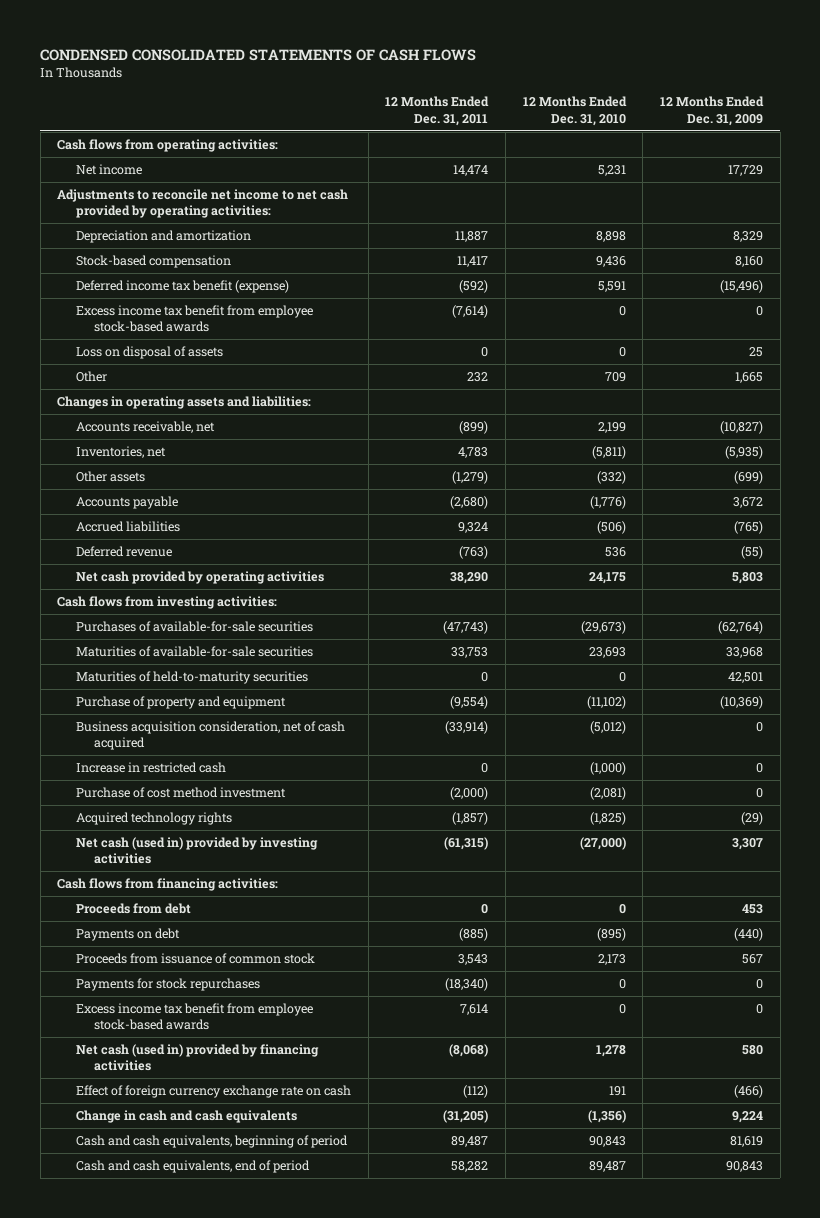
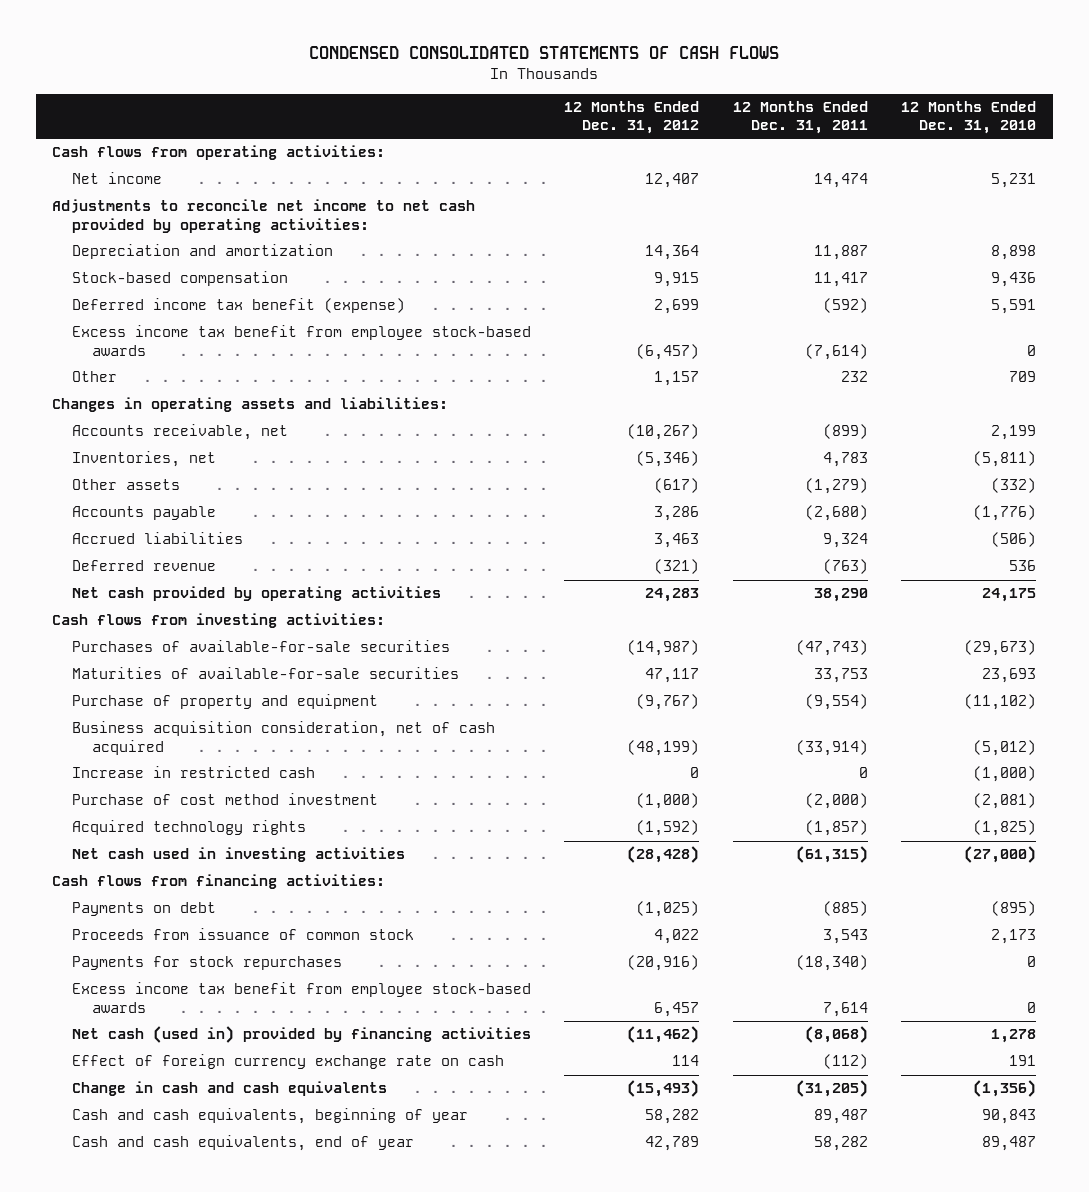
- | 12 Months Ended Dec. 31, 2011 | 12 Months Ended Dec. 31, 2010 | 12 Months Ended Dec. 31, 2009
+ | 12 Months Ended Dec. 31, 2012 | 12 Months Ended Dec. 31, 2011 | 12 Months Ended Dec. 31, 2010
- Loss on disposal of assets | 0 | 0 | 25
- Maturities of held-to-maturity securities | 0 | 0 | 42,501
- Net cash (used in) provided by investing activities | (61,315) | (27,000) | 3,307
+ Net cash used in investing activities | (28,428) | (61,315) | (27,000)
- Proceeds from debt | 0 | 0 | 453
- Cash and cash equivalents, beginning of period | 89,487 | 90,843 | 81,619
- Cash and cash equivalents, end of period | 58,282 | 89,487 | 90,843
+ Cash and cash equivalents, beginning of year | 58,282 | 89,487 | 90,843
+ Cash and cash equivalents, end of year | 42,789 | 58,282 | 89,487

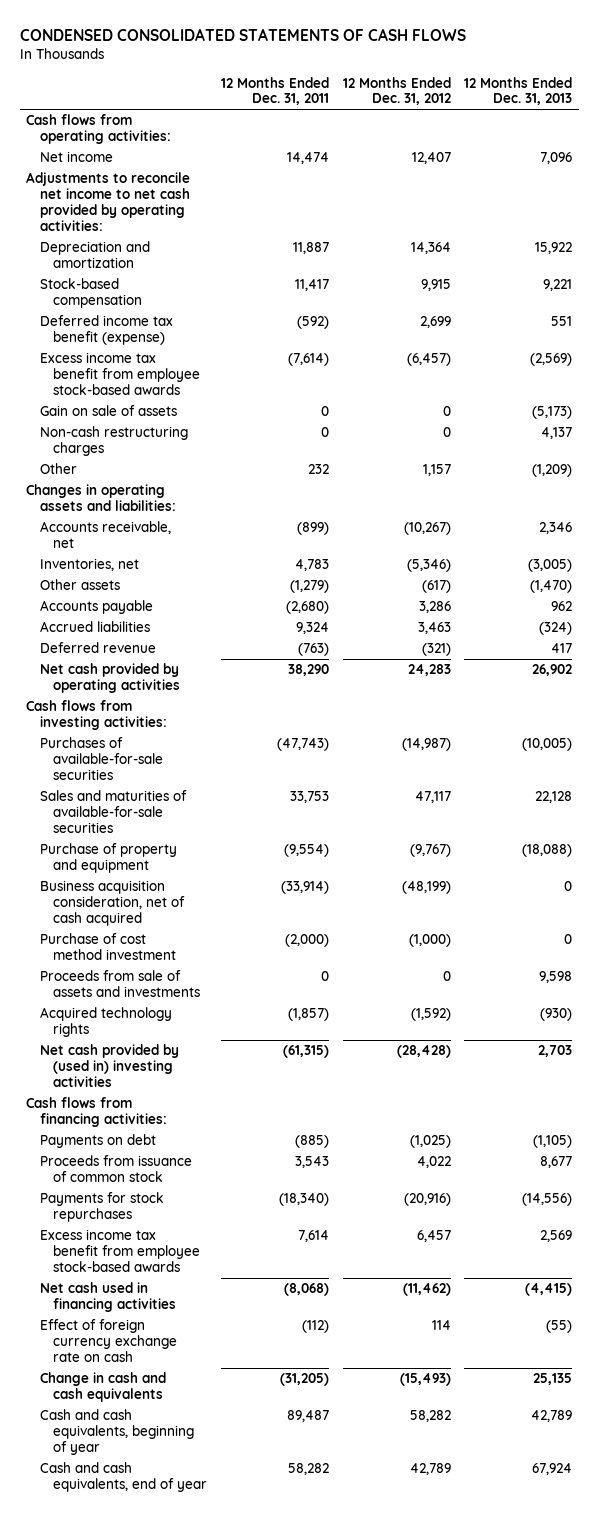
- | 12 Months Ended Dec. 31, 2012 | 12 Months Ended Dec. 31, 2011 | 12 Months Ended Dec. 31, 2010
+ | 12 Months Ended Dec. 31, 2011 | 12 Months Ended Dec. 31, 2012 | 12 Months Ended Dec. 31, 2013
+ Gain on sale of assets | 0 | 0 | (5,173)
+ Non-cash restructuring charges | 0 | 0 | 4,137
- Maturities of available-for-sale securities | 47,117 | 33,753 | 23,693
+ Sales and maturities of available-for-sale securities | 33,753 | 47,117 | 22,128
- Increase in restricted cash | 0 | 0 | (1,000)
+ Proceeds from sale of assets and investments | 0 | 0 | 9,598
- Net cash used in investing activities | (28,428) | (61,315) | (27,000)
+ Net cash provided by (used in) investing activities | (61,315) | (28,428) | 2,703
- Net cash (used in) provided by financing activities | (11,462) | (8,068) | 1,278
+ Net cash used in financing activities | (8,068) | (11,462) | (4,415)

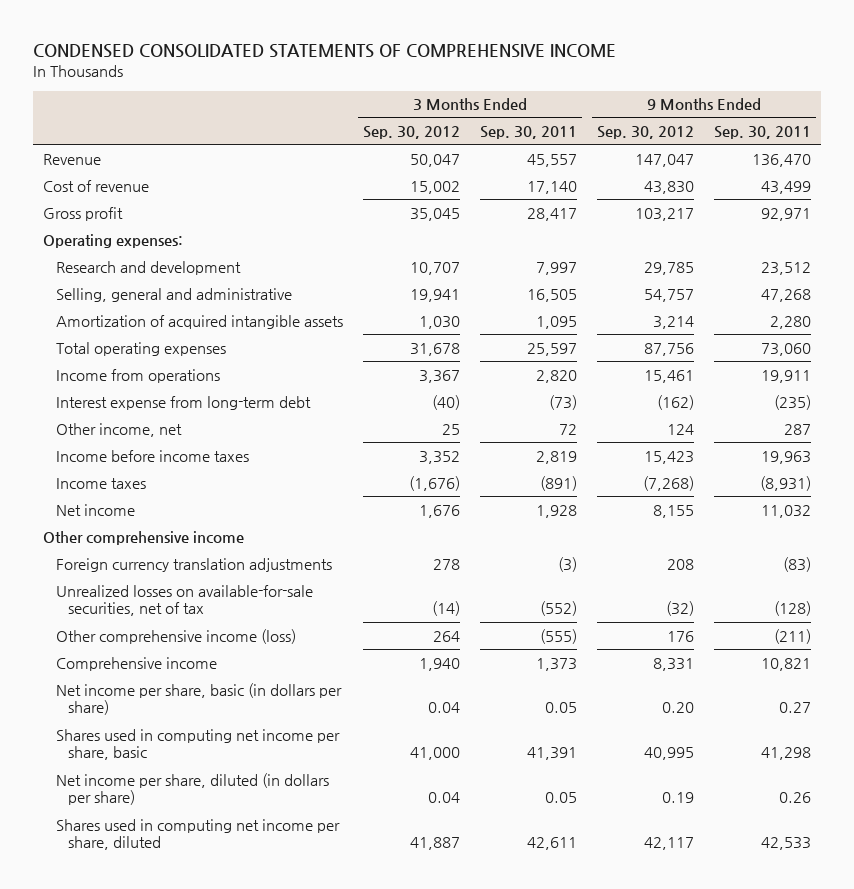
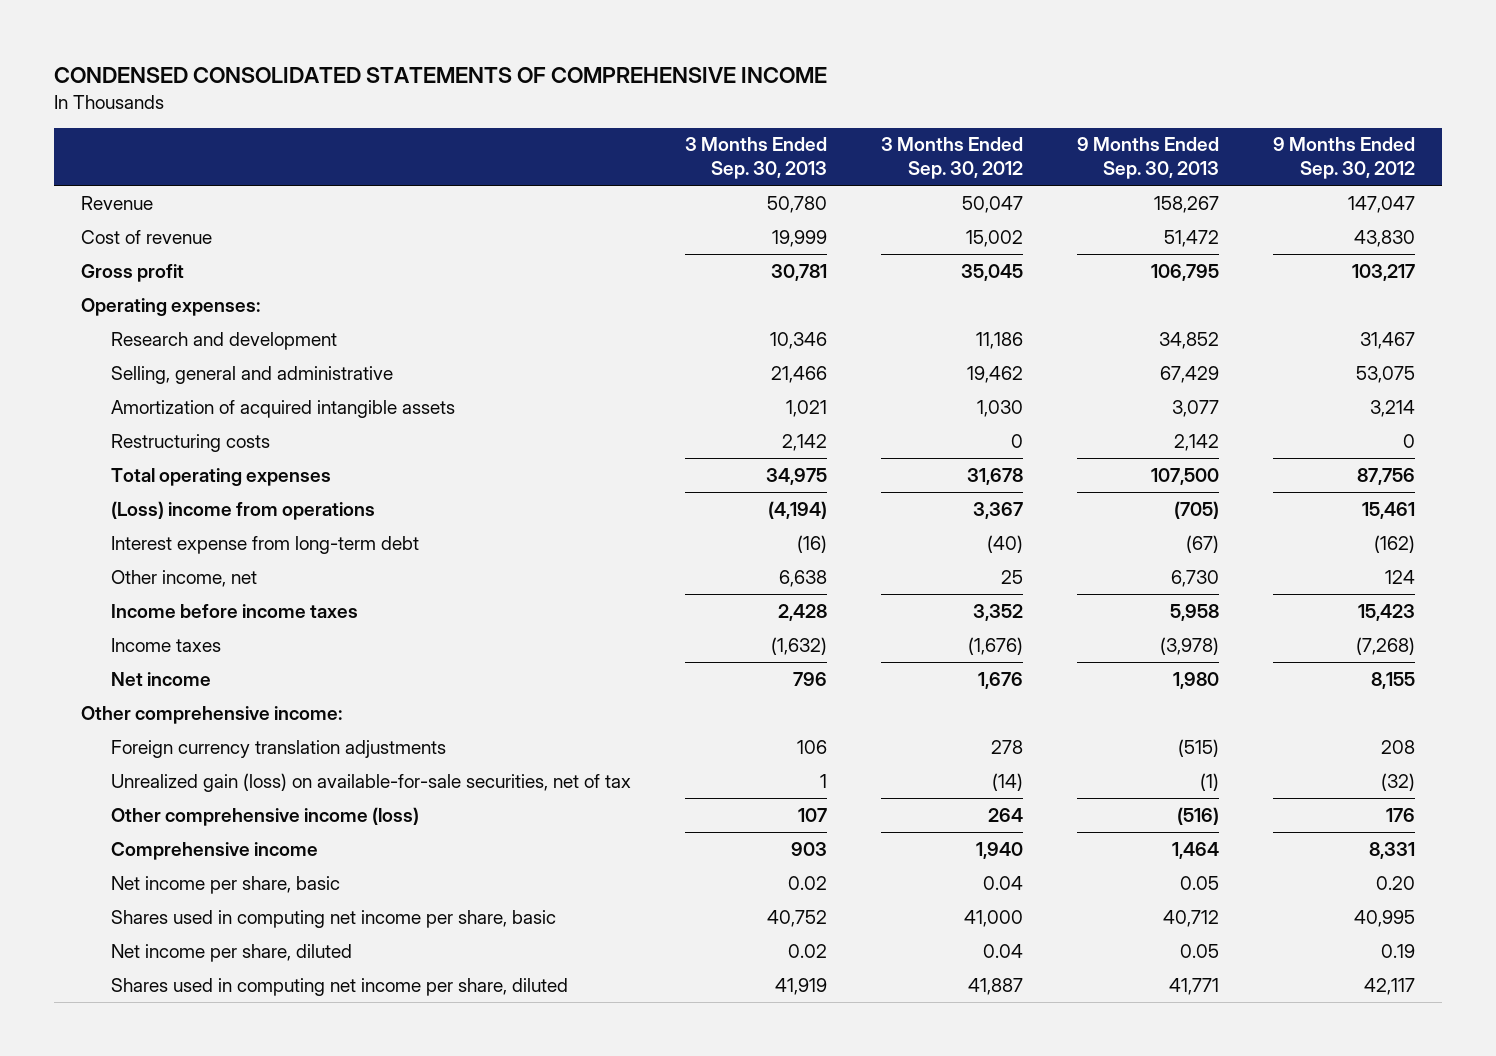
- | 3 Months Ended Sep. 30, 2012 | 3 Months Ended Sep. 30, 2011 | 9 Months Ended Sep. 30, 2012 | 9 Months Ended Sep. 30, 2011
+ | 3 Months Ended Sep. 30, 2013 | 3 Months Ended Sep. 30, 2012 | 9 Months Ended Sep. 30, 2013 | 9 Months Ended Sep. 30, 2012
- Research and development | 10,707 | 7,997 | 29,785 | 23,512
- Selling, general and administrative | 19,941 | 16,505 | 54,757 | 47,268
+ Research and development | 10,346 | 11,186 | 34,852 | 31,467
+ Selling, general and administrative | 21,466 | 19,462 | 67,429 | 53,075
+ Restructuring costs | 2,142 | 0 | 2,142 | 0
- Income from operations | 3,367 | 2,820 | 15,461 | 19,911
+ (Loss) income from operations | (4,194) | 3,367 | (705) | 15,461
- Other comprehensive income
+ Other comprehensive income:
- Unrealized losses on available-for-sale securities, net of tax | (14) | (552) | (32) | (128)
+ Unrealized gain (loss) on available-for-sale securities, net of tax | 1 | (14) | (1) | (32)
- Net income per share, basic (in dollars per share) | 0.04 | 0.05 | 0.20 | 0.27
+ Net income per share, basic | 0.02 | 0.04 | 0.05 | 0.20
- Net income per share, diluted (in dollars per share) | 0.04 | 0.05 | 0.19 | 0.26
+ Net income per share, diluted | 0.02 | 0.04 | 0.05 | 0.19

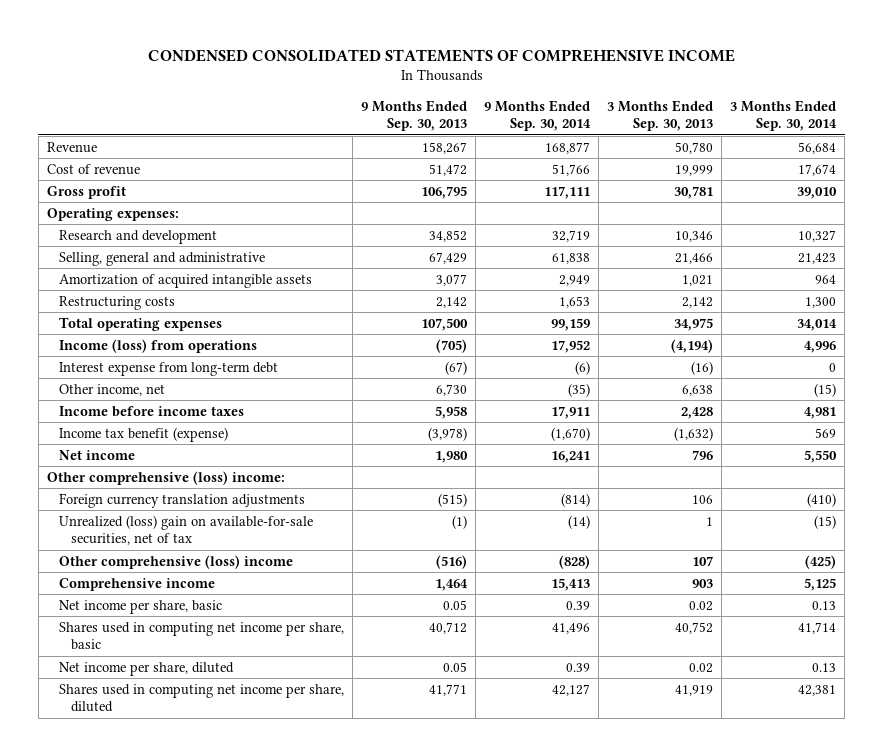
- | 3 Months Ended Sep. 30, 2013 | 3 Months Ended Sep. 30, 2012 | 9 Months Ended Sep. 30, 2013 | 9 Months Ended Sep. 30, 2012
+ | 9 Months Ended Sep. 30, 2013 | 9 Months Ended Sep. 30, 2014 | 3 Months Ended Sep. 30, 2013 | 3 Months Ended Sep. 30, 2014
- (Loss) income from operations | (4,194) | 3,367 | (705) | 15,461
+ Income (loss) from operations | (705) | 17,952 | (4,194) | 4,996
- Income taxes | (1,632) | (1,676) | (3,978) | (7,268)
+ Income tax benefit (expense) | (3,978) | (1,670) | (1,632) | 569
- Other comprehensive income:
+ Other comprehensive (loss) income:
- Unrealized gain (loss) on available-for-sale securities, net of tax | 1 | (14) | (1) | (32)
- Other comprehensive income (loss) | 107 | 264 | (516) | 176
+ Unrealized (loss) gain on available-for-sale securities, net of tax | (1) | (14) | 1 | (15)
+ Other comprehensive (loss) income | (516) | (828) | 107 | (425)

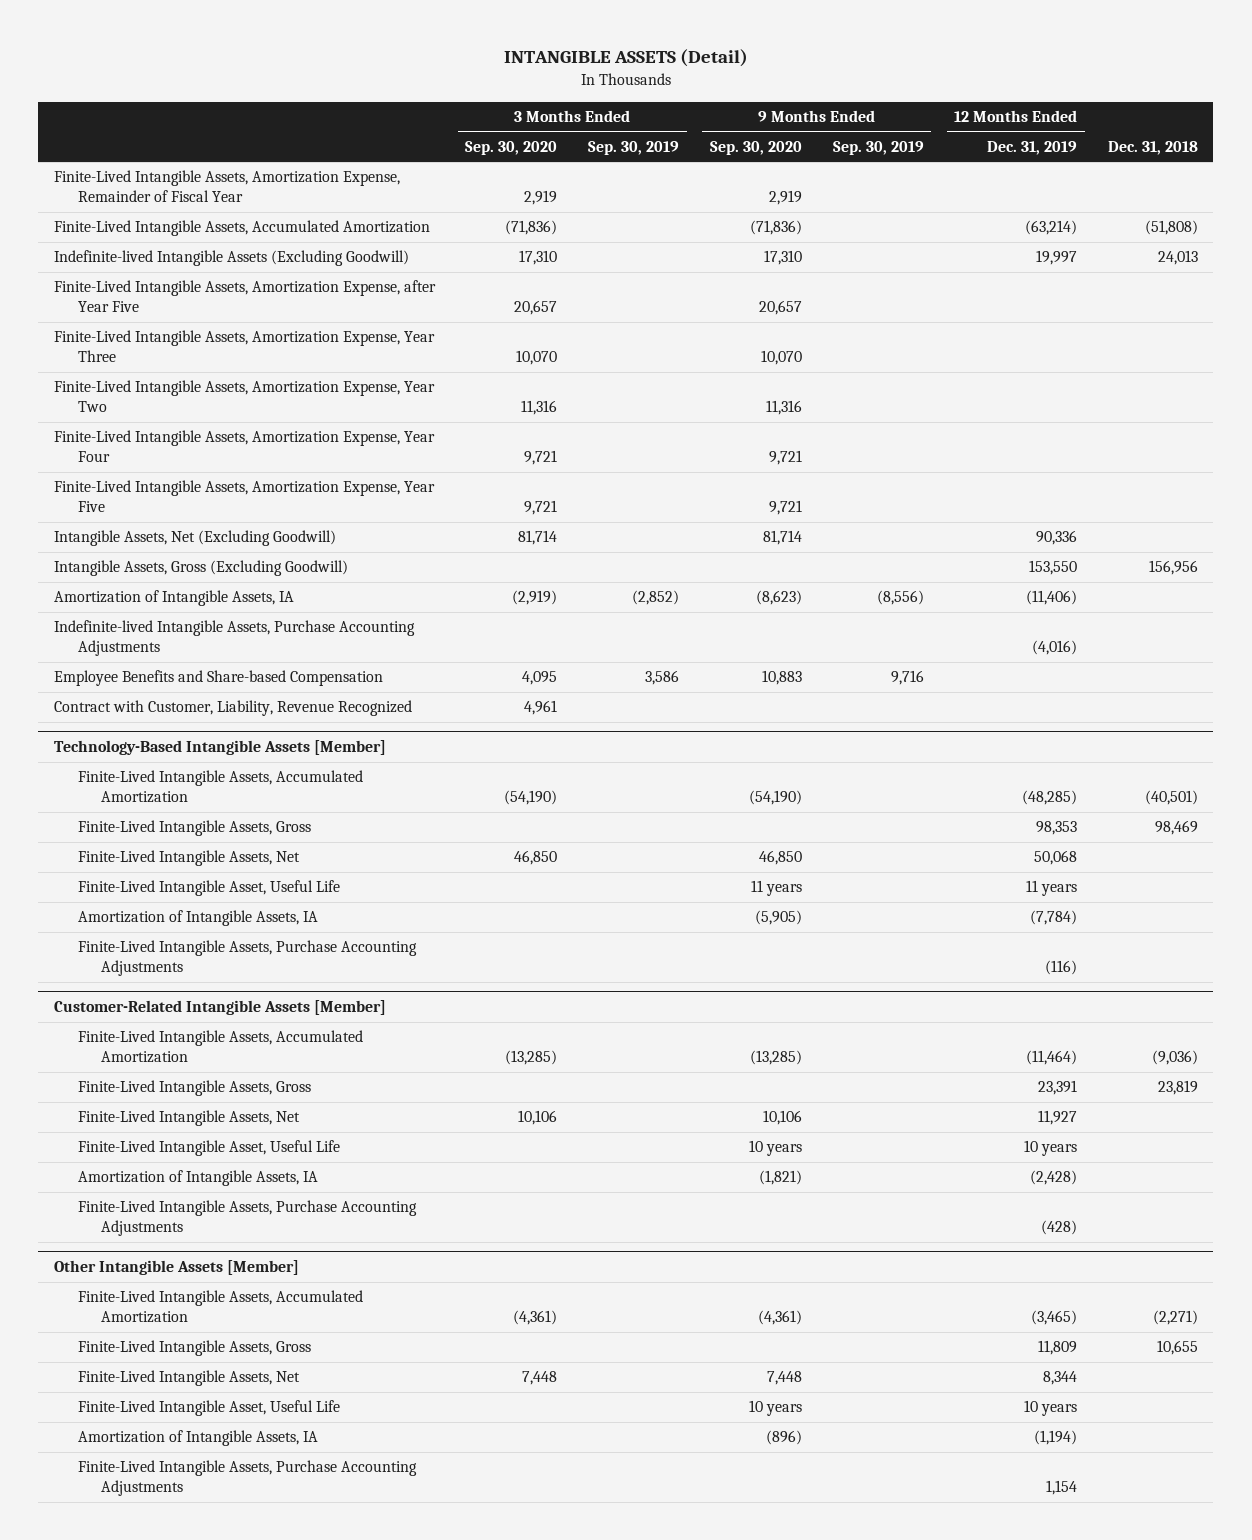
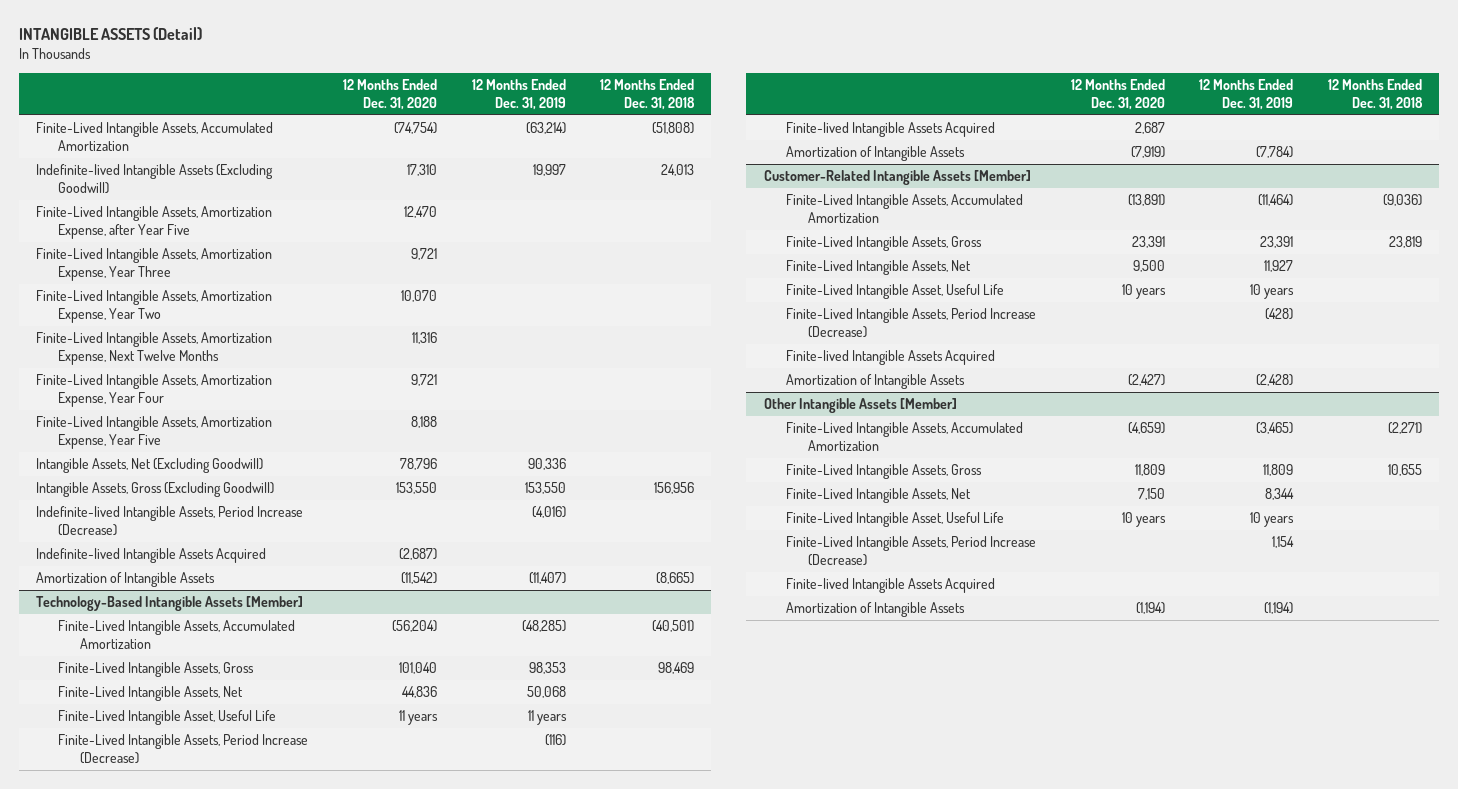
- | 3 Months Ended Sep. 30, 2020 | 3 Months Ended Sep. 30, 2019 | 9 Months Ended Sep. 30, 2020 | 9 Months Ended Sep. 30, 2019 | 12 Months Ended Dec. 31, 2019 | Dec. 31, 2018
+ | 12 Months Ended Dec. 31, 2020 | 12 Months Ended Dec. 31, 2019 | 12 Months Ended Dec. 31, 2018
- Finite-Lived Intangible Assets, Amortization Expense, Remainder of Fiscal Year | 2,919 | | 2,919 | | |
+ Finite-Lived Intangible Assets, Amortization Expense, Next Twelve Months | 11,316 | |
- Amortization of Intangible Assets, IA | (2,919) | (2,852) | (8,623) | (8,556) | (11,406) |
- Indefinite-lived Intangible Assets, Purchase Accounting Adjustments | | | | | (4,016) |
- Employee Benefits and Share-based Compensation | 4,095 | 3,586 | 10,883 | 9,716 | |
- Contract with Customer, Liability, Revenue Recognized | 4,961 | | | | |
+ Indefinite-lived Intangible Assets, Period Increase (Decrease) | | (4,016) |
+ Indefinite-lived Intangible Assets Acquired | (2,687) | |
+ Amortization of Intangible Assets | (11,542) | (11,407) | (8,665)
@ Technology-Based Intangible Assets [Member]
- Amortization of Intangible Assets, IA | | | (5,905) | | (7,784) |
- Finite-Lived Intangible Assets, Purchase Accounting Adjustments | | | | | (116) |
+ Finite-Lived Intangible Assets, Period Increase (Decrease) | | (116) |
+ Finite-lived Intangible Assets Acquired | 2,687 | |
+ Amortization of Intangible Assets | (7,919) | (7,784) |
@ Customer-Related Intangible Assets [Member]
- Amortization of Intangible Assets, IA | | | (1,821) | | (2,428) |
- Finite-Lived Intangible Assets, Purchase Accounting Adjustments | | | | | (428) |
+ Finite-Lived Intangible Assets, Period Increase (Decrease) | | (428) |
+ Finite-lived Intangible Assets Acquired
+ Amortization of Intangible Assets | (2,427) | (2,428) |
@ Other Intangible Assets [Member]
- Amortization of Intangible Assets, IA | | | (896) | | (1,194) |
- Finite-Lived Intangible Assets, Purchase Accounting Adjustments | | | | | 1,154 |
+ Finite-Lived Intangible Assets, Period Increase (Decrease) | | 1,154 |
+ Finite-lived Intangible Assets Acquired
+ Amortization of Intangible Assets | (1,194) | (1,194) |

